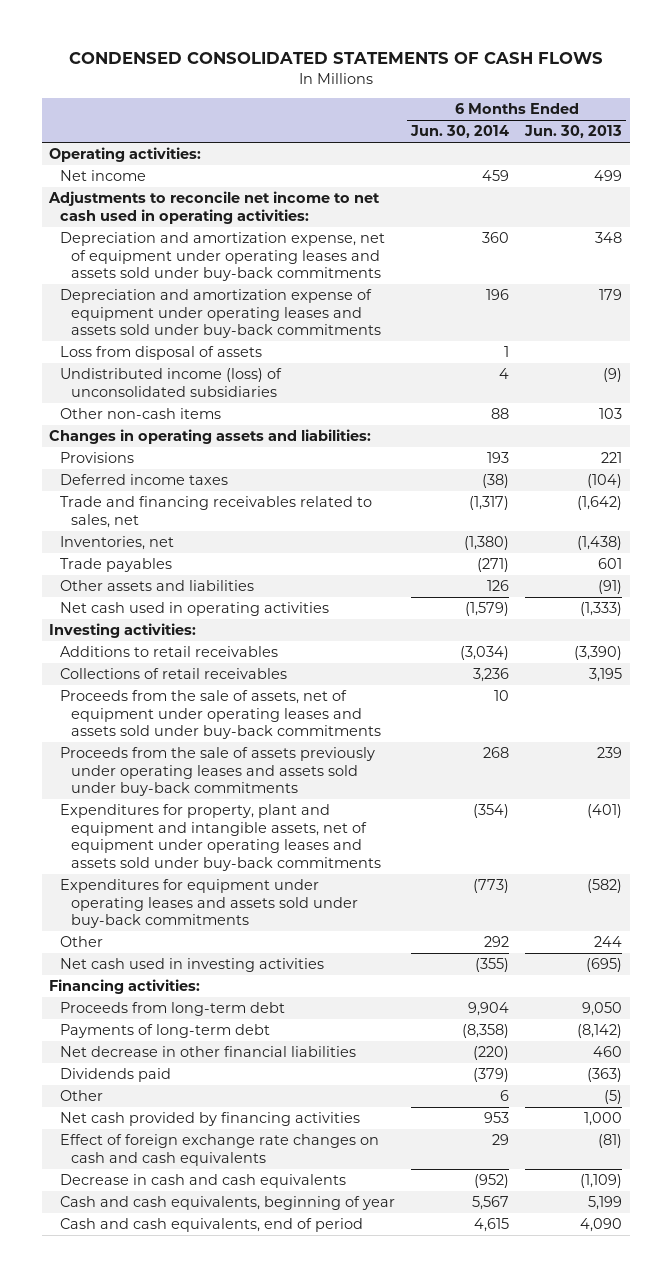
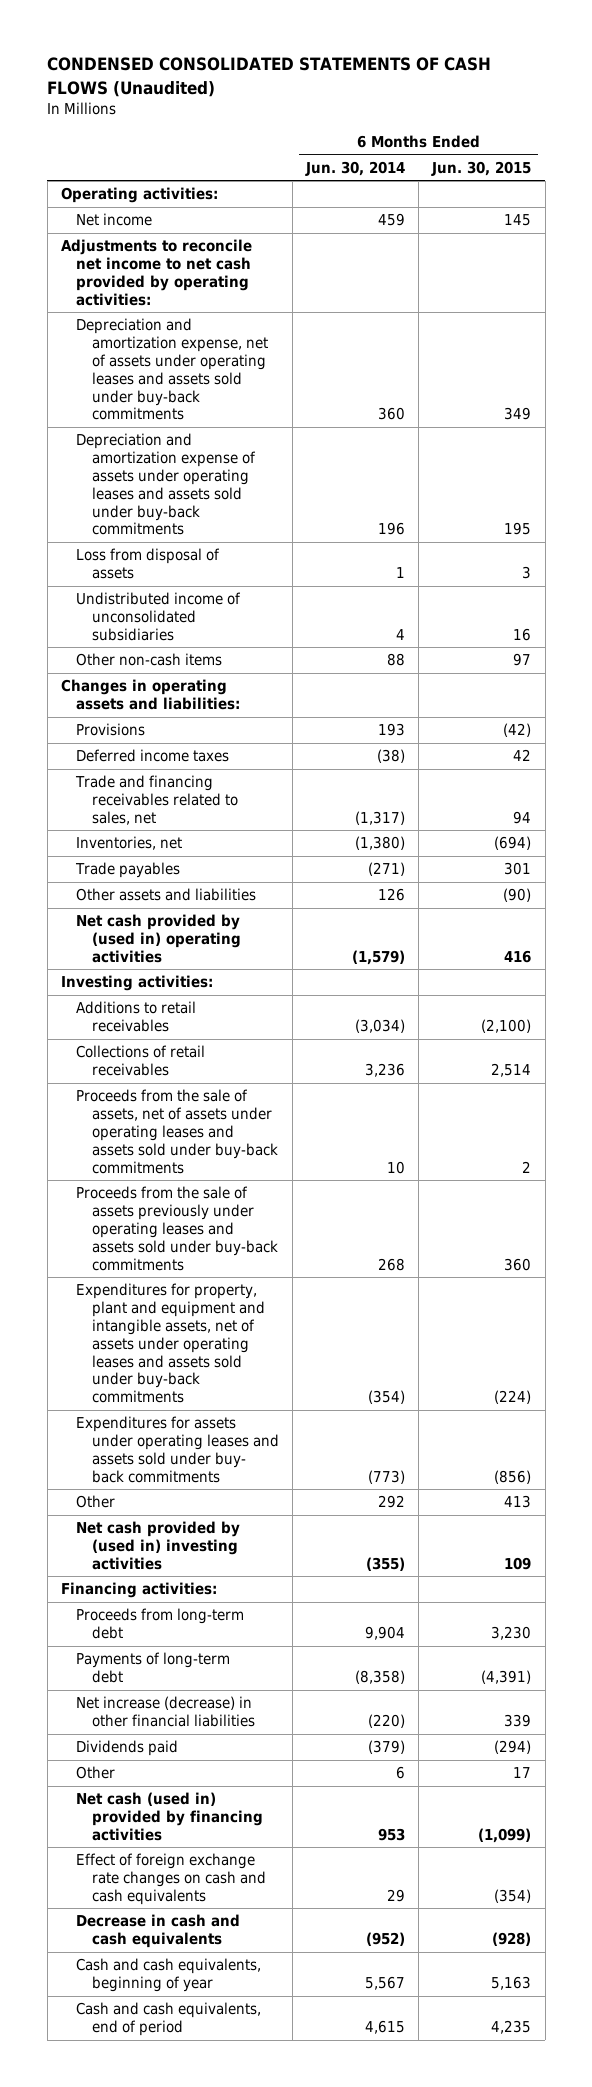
- CONDENSED CONSOLIDATED STATEMENTS OF CASH FLOWS
+ CONDENSED CONSOLIDATED STATEMENTS OF CASH FLOWS (Unaudited)
- | 6 Months Ended Jun. 30, 2014 | 6 Months Ended Jun. 30, 2013
+ | 6 Months Ended Jun. 30, 2014 | 6 Months Ended Jun. 30, 2015
- Adjustments to reconcile net income to net cash used in operating activities:
- Depreciation and amortization expense, net of equipment under operating leases and assets sold under buy-back commitments | 360 | 348
- Depreciation and amortization expense of equipment under operating leases and assets sold under buy-back commitments | 196 | 179
+ Adjustments to reconcile net income to net cash provided by operating activities:
+ Depreciation and amortization expense, net of assets under operating leases and assets sold under buy-back commitments | 360 | 349
+ Depreciation and amortization expense of assets under operating leases and assets sold under buy-back commitments | 196 | 195
- Undistributed income (loss) of unconsolidated subsidiaries | 4 | (9)
+ Undistributed income of unconsolidated subsidiaries | 4 | 16
- Net cash used in operating activities | (1,579) | (1,333)
+ Net cash provided by (used in) operating activities | (1,579) | 416
- Proceeds from the sale of assets, net of equipment under operating leases and assets sold under buy-back commitments | 10 |
+ Proceeds from the sale of assets, net of assets under operating leases and assets sold under buy-back commitments | 10 | 2
- Expenditures for property, plant and equipment and intangible assets, net of equipment under operating leases and assets sold under buy-back commitments | (354) | (401)
- Expenditures for equipment under operating leases and assets sold under buy-back commitments | (773) | (582)
+ Expenditures for property, plant and equipment and intangible assets, net of assets under operating leases and assets sold under buy-back commitments | (354) | (224)
+ Expenditures for assets under operating leases and assets sold under buy- back commitments | (773) | (856)
- Net cash used in investing activities | (355) | (695)
+ Net cash provided by (used in) investing activities | (355) | 109
- Net decrease in other financial liabilities | (220) | 460
+ Net increase (decrease) in other financial liabilities | (220) | 339
- Net cash provided by financing activities | 953 | 1,000
+ Net cash (used in) provided by financing activities | 953 | (1,099)

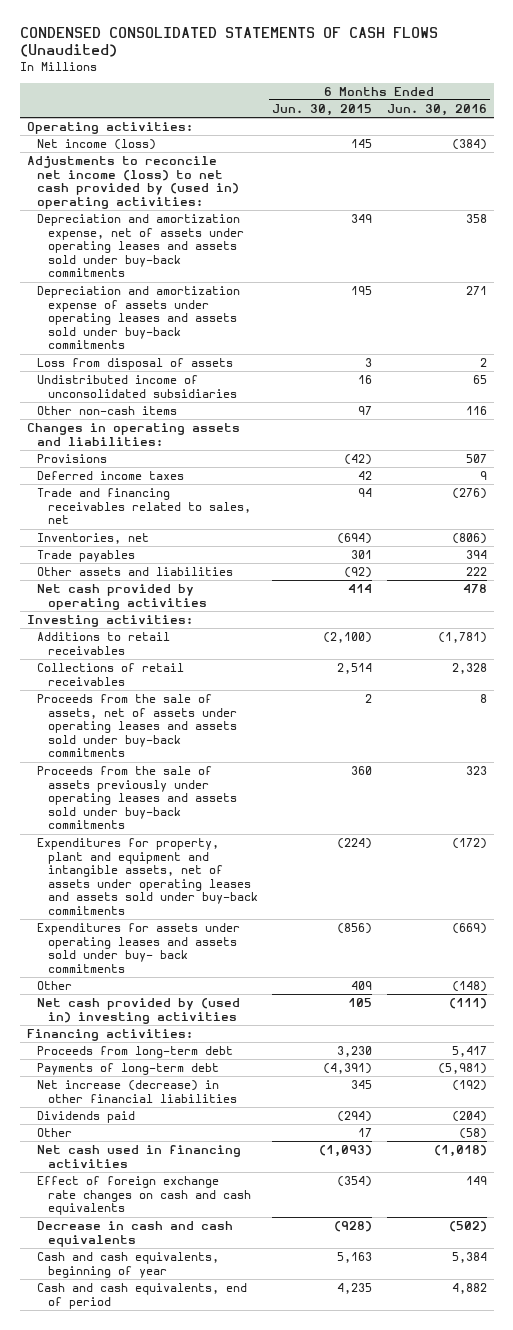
- | 6 Months Ended Jun. 30, 2014 | 6 Months Ended Jun. 30, 2015
+ | 6 Months Ended Jun. 30, 2015 | 6 Months Ended Jun. 30, 2016
- Net income | 459 | 145
- Adjustments to reconcile net income to net cash provided by operating activities:
+ Net income (loss) | 145 | (384)
+ Adjustments to reconcile net income (loss) to net cash provided by (used in) operating activities:
- Other assets and liabilities | 126 | (90)
- Net cash provided by (used in) operating activities | (1,579) | 416
+ Other assets and liabilities | (92) | 222
+ Net cash provided by operating activities | 414 | 478
- Other | 292 | 413
- Net cash provided by (used in) investing activities | (355) | 109
+ Other | 409 | (148)
+ Net cash provided by (used in) investing activities | 105 | (111)
- Net increase (decrease) in other financial liabilities | (220) | 339
+ Net increase (decrease) in other financial liabilities | 345 | (192)
- Net cash (used in) provided by financing activities | 953 | (1,099)
+ Net cash used in financing activities | (1,093) | (1,018)

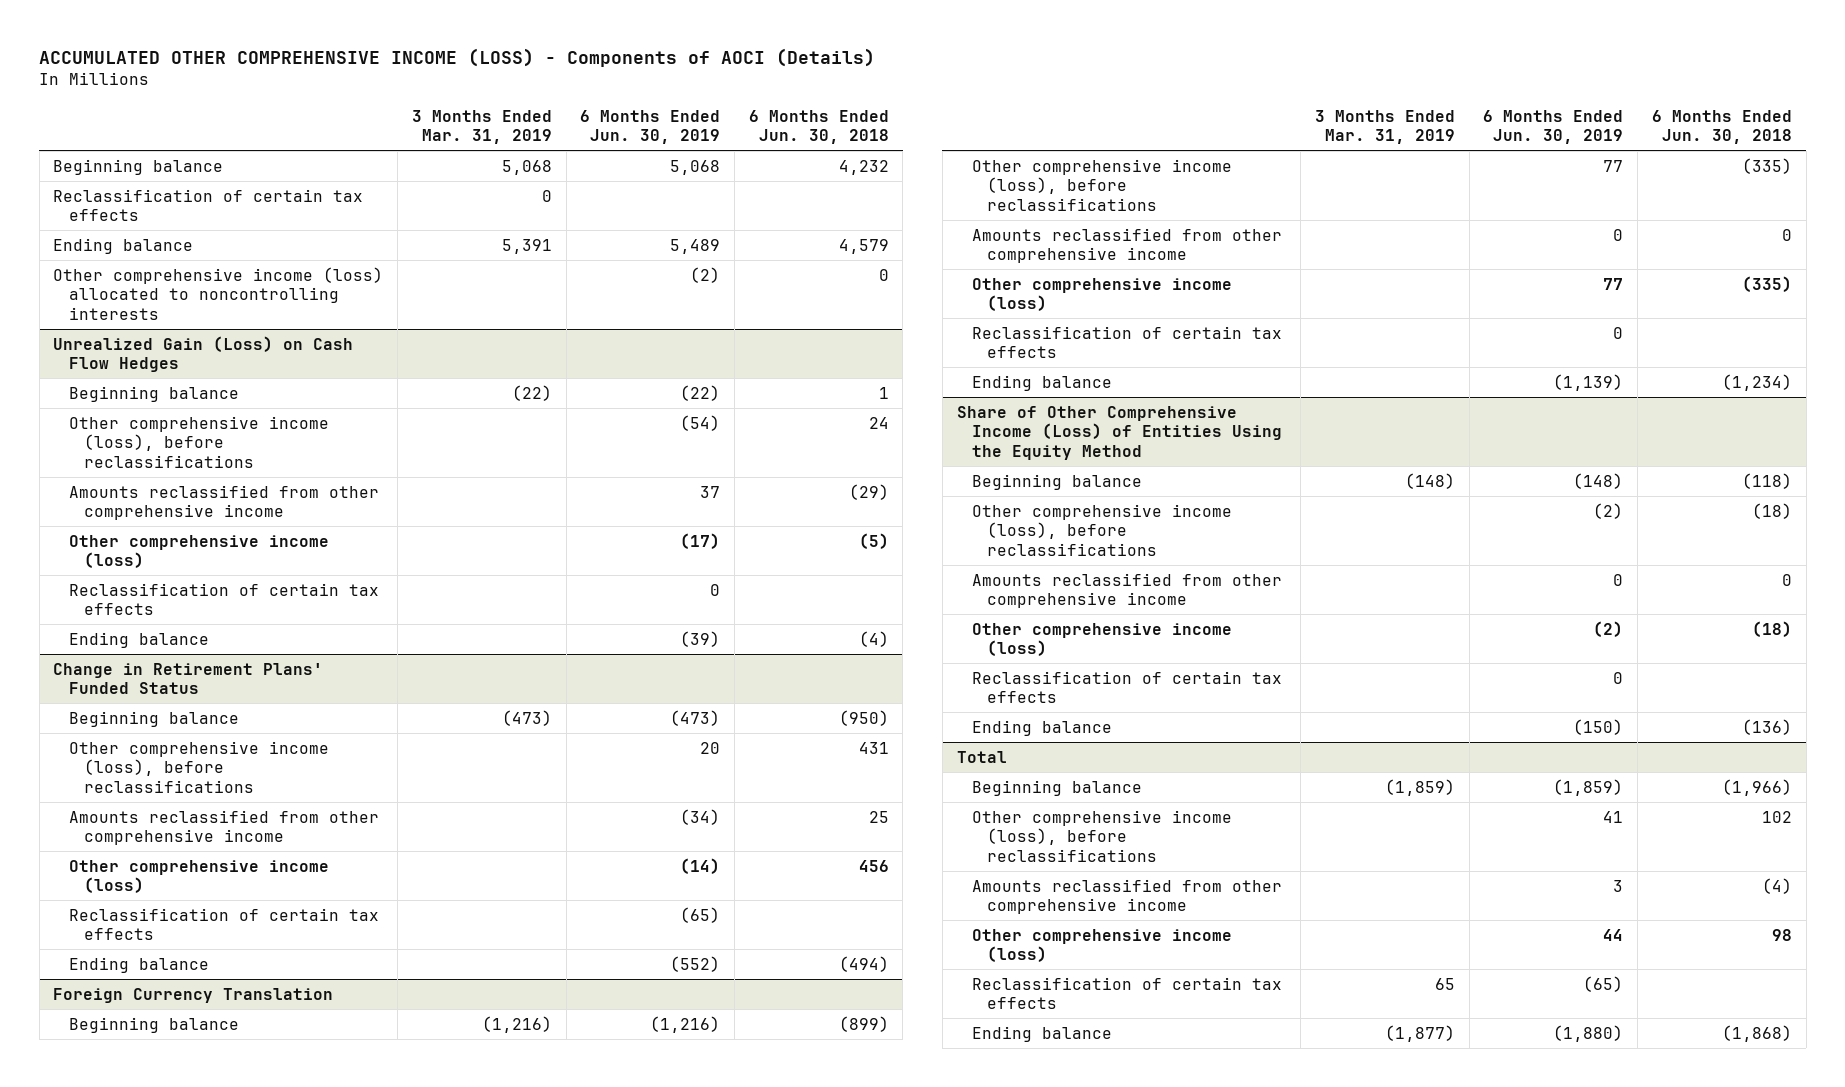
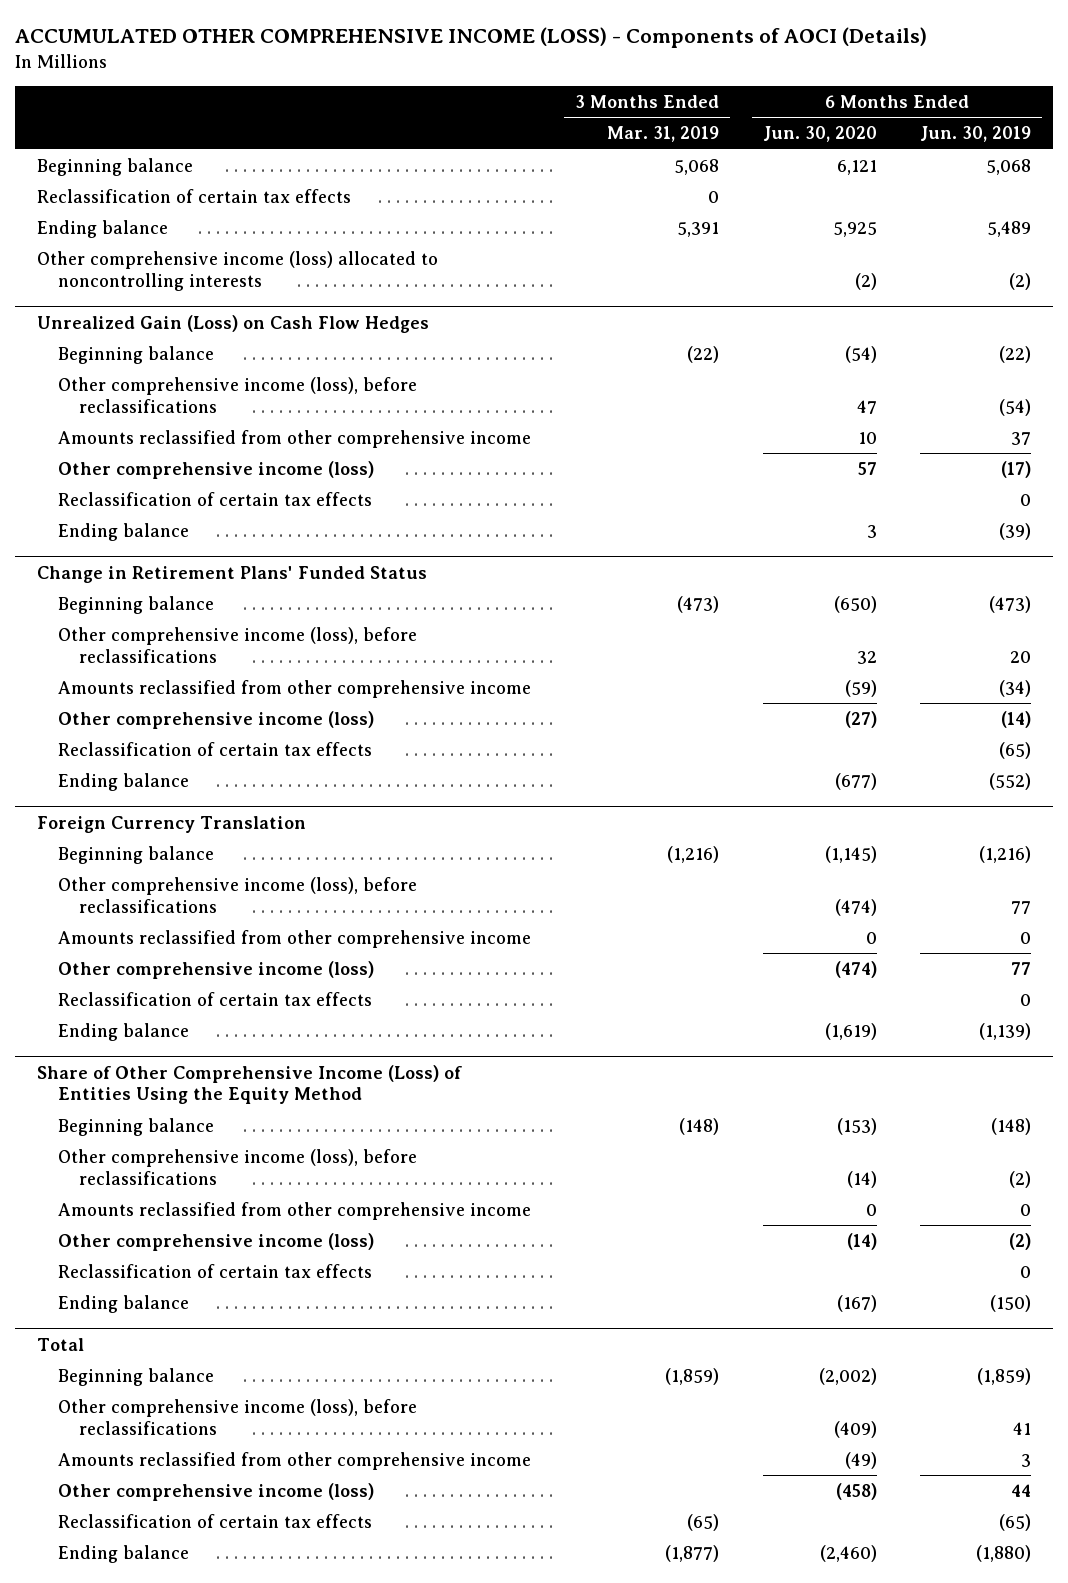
- | 3 Months Ended Mar. 31, 2019 | 6 Months Ended Jun. 30, 2019 | 6 Months Ended Jun. 30, 2018
+ | 3 Months Ended Mar. 31, 2019 | 6 Months Ended Jun. 30, 2020 | 6 Months Ended Jun. 30, 2019
@ Total
- Reclassification of certain tax effects | 65 | (65) |
+ Reclassification of certain tax effects | (65) | | (65)

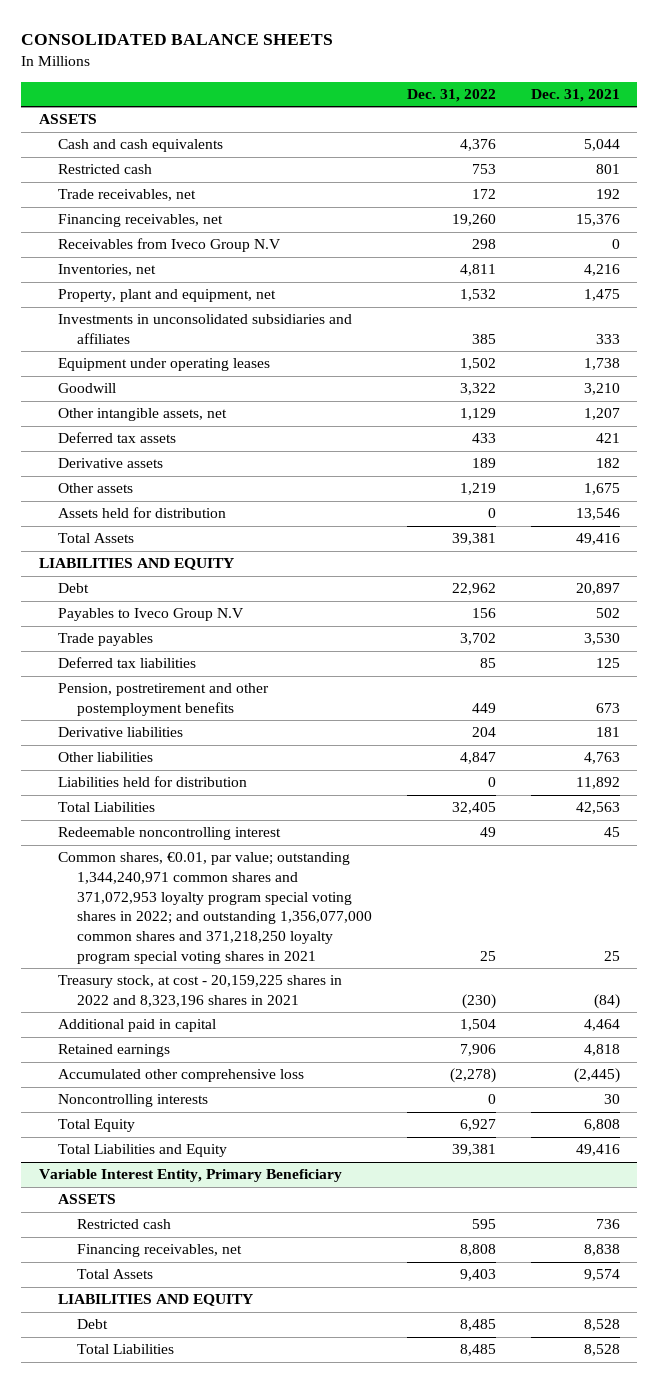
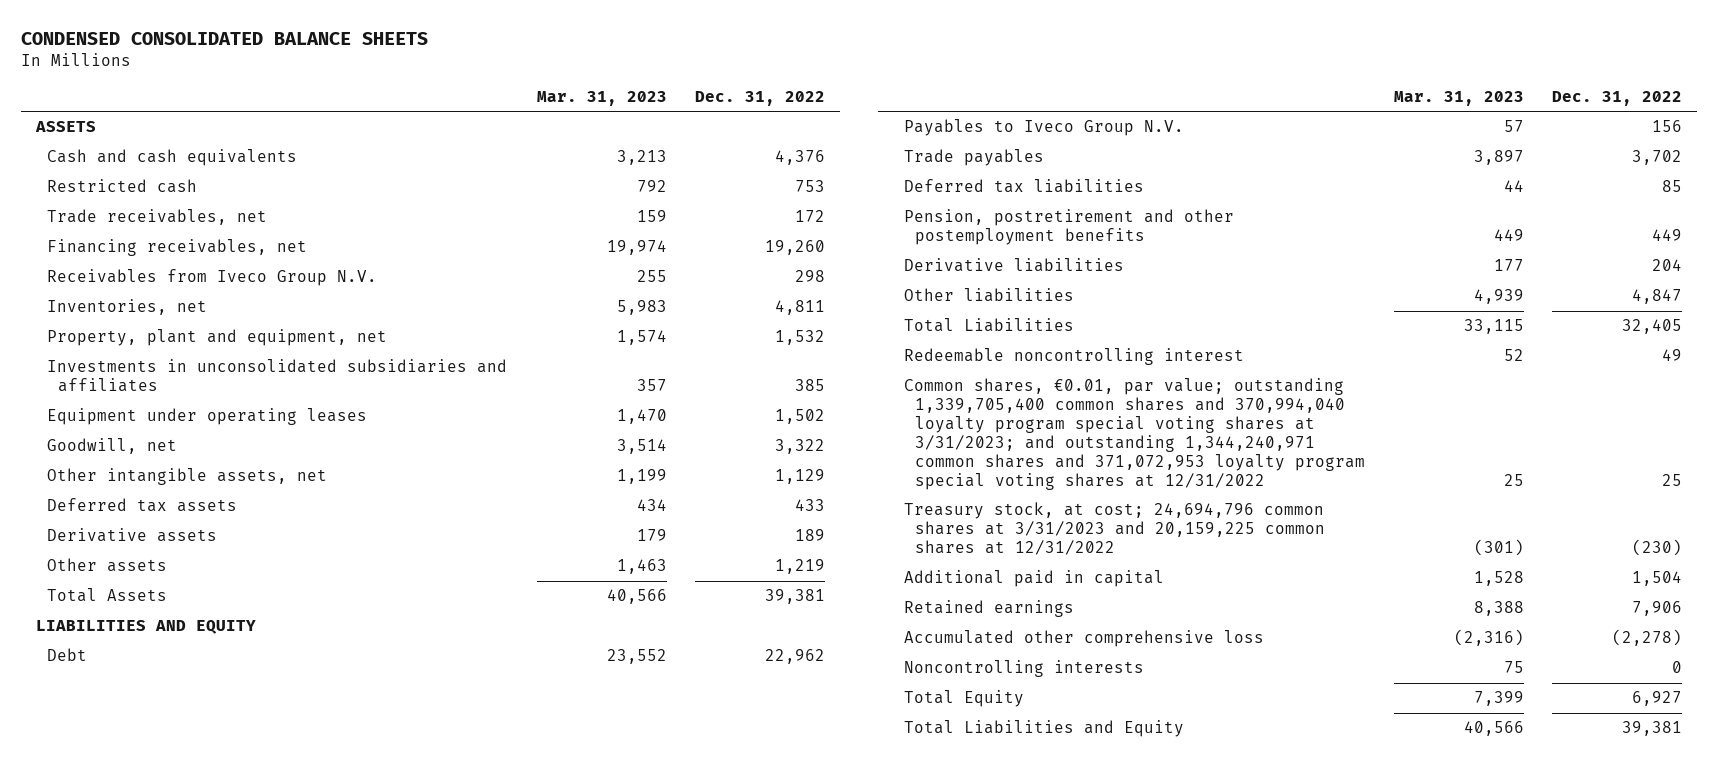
- CONSOLIDATED BALANCE SHEETS
+ CONDENSED CONSOLIDATED BALANCE SHEETS
- | Dec. 31, 2022 | Dec. 31, 2021
+ | Mar. 31, 2023 | Dec. 31, 2022
- Receivables from Iveco Group N.V | 298 | 0
+ Receivables from Iveco Group N.V. | 255 | 298
- Goodwill | 3,322 | 3,210
+ Goodwill, net | 3,514 | 3,322
- Assets held for distribution | 0 | 13,546
- Payables to Iveco Group N.V | 156 | 502
+ Payables to Iveco Group N.V. | 57 | 156
- Liabilities held for distribution | 0 | 11,892
- Common shares, €0.01, par value; outstanding 1,344,240,971 common shares and 371,072,953 loyalty program special voting shares in 2022; and outstanding 1,356,077,000 common shares and 371,218,250 loyalty program special voting shares in 2021 | 25 | 25
- Treasury stock, at cost - 20,159,225 shares in 2022 and 8,323,196 shares in 2021 | (230) | (84)
+ Common shares, €0.01, par value; outstanding 1,339,705,400 common shares and 370,994,040 loyalty program special voting shares at 3/31/2023; and outstanding 1,344,240,971 common shares and 371,072,953 loyalty program special voting shares at 12/31/2022 | 25 | 25
+ Treasury stock, at cost; 24,694,796 common shares at 3/31/2023 and 20,159,225 common shares at 12/31/2022 | (301) | (230)
- Variable Interest Entity, Primary Beneficiary
- ASSETS
- Restricted cash | 595 | 736
- Financing receivables, net | 8,808 | 8,838
- Total Assets | 9,403 | 9,574
- LIABILITIES AND EQUITY
- Debt | 8,485 | 8,528
- Total Liabilities | 8,485 | 8,528

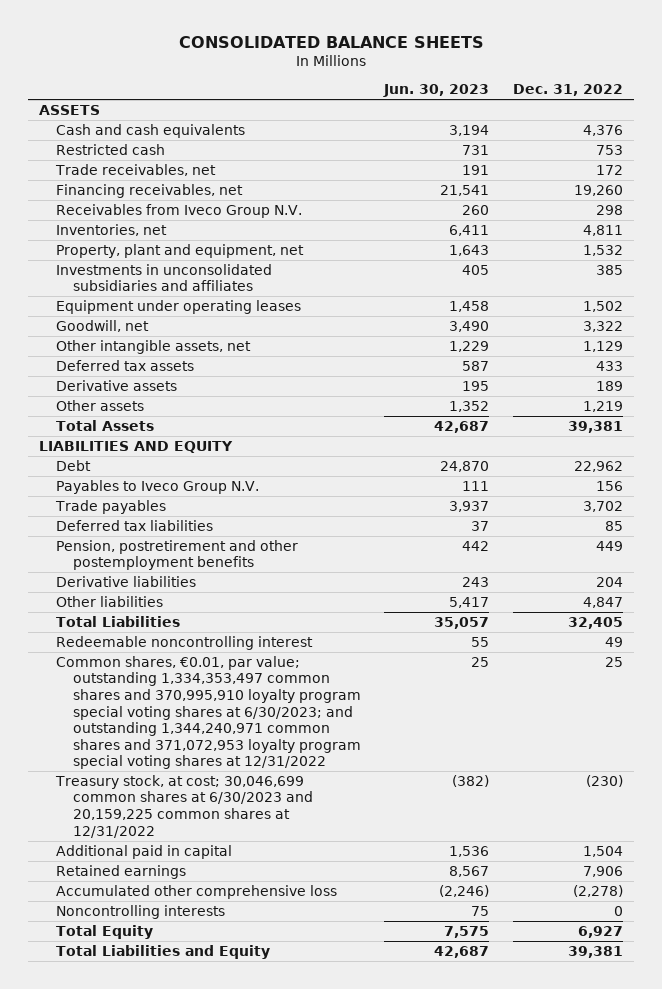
- CONDENSED CONSOLIDATED BALANCE SHEETS
+ CONSOLIDATED BALANCE SHEETS
- | Mar. 31, 2023 | Dec. 31, 2022
+ | Jun. 30, 2023 | Dec. 31, 2022
- Common shares, €0.01, par value; outstanding 1,339,705,400 common shares and 370,994,040 loyalty program special voting shares at 3/31/2023; and outstanding 1,344,240,971 common shares and 371,072,953 loyalty program special voting shares at 12/31/2022 | 25 | 25
- Treasury stock, at cost; 24,694,796 common shares at 3/31/2023 and 20,159,225 common shares at 12/31/2022 | (301) | (230)
+ Common shares, €0.01, par value; outstanding 1,334,353,497 common shares and 370,995,910 loyalty program special voting shares at 6/30/2023; and outstanding 1,344,240,971 common shares and 371,072,953 loyalty program special voting shares at 12/31/2022 | 25 | 25
+ Treasury stock, at cost; 30,046,699 common shares at 6/30/2023 and 20,159,225 common shares at 12/31/2022 | (382) | (230)

